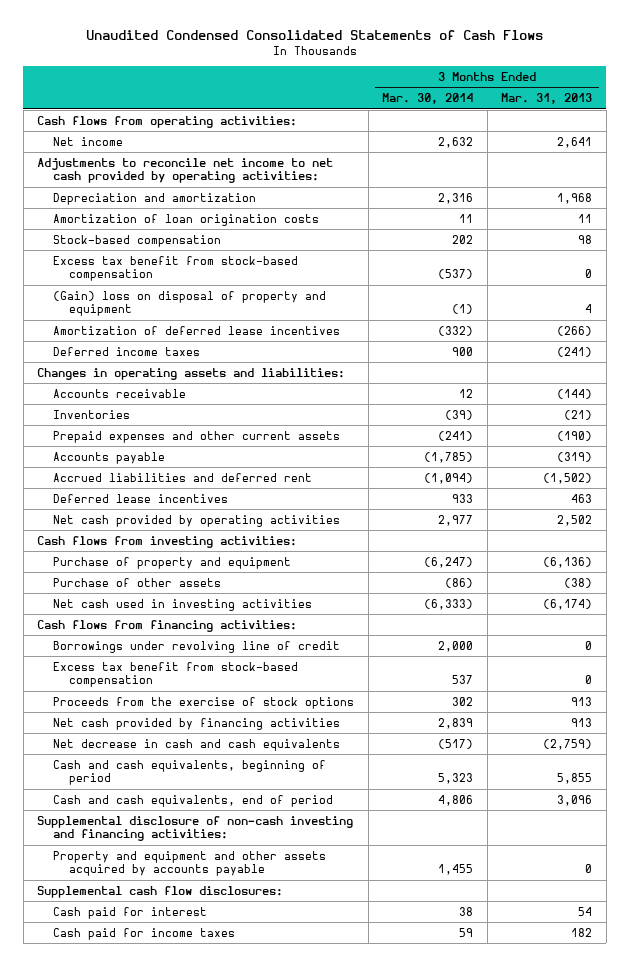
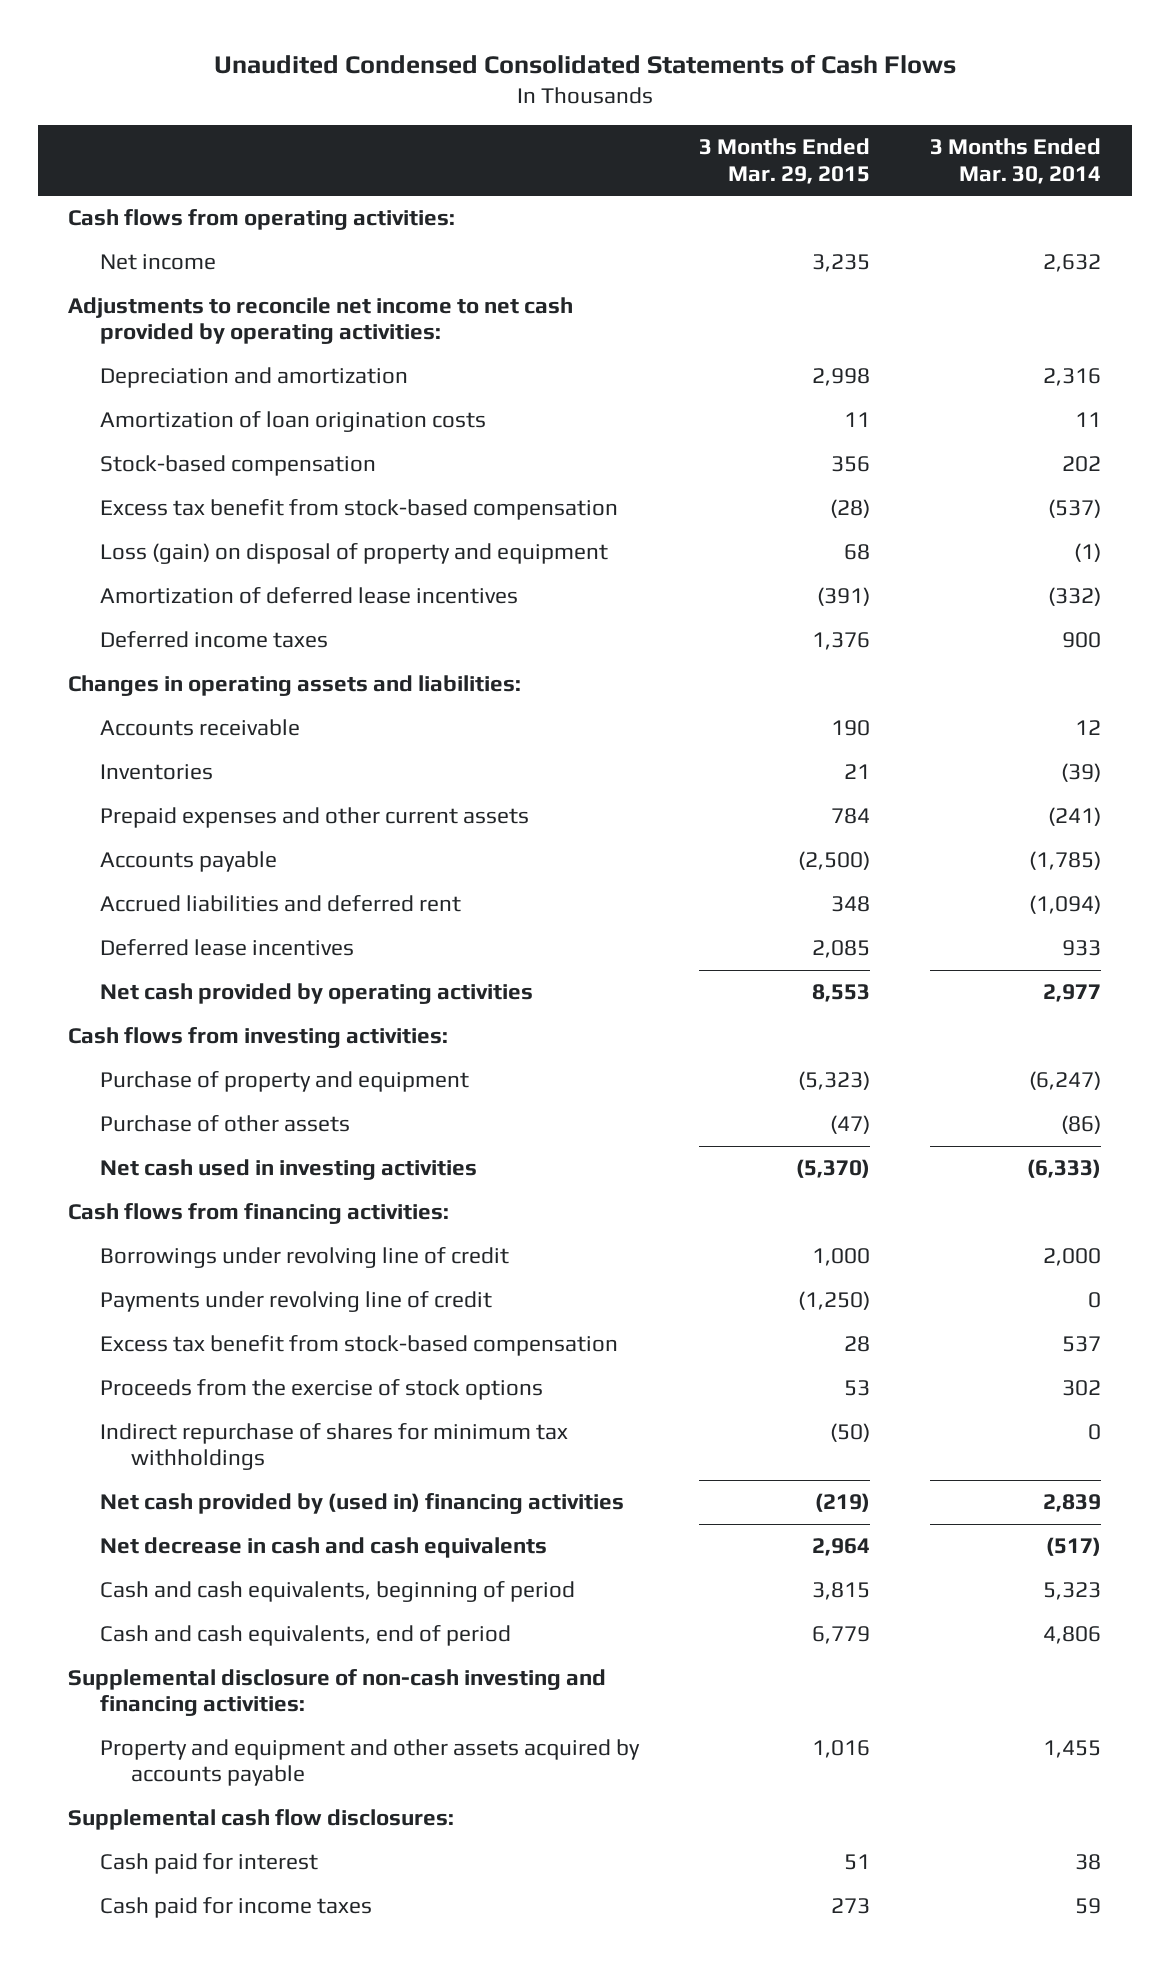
- | 3 Months Ended Mar. 30, 2014 | 3 Months Ended Mar. 31, 2013
+ | 3 Months Ended Mar. 29, 2015 | 3 Months Ended Mar. 30, 2014
- (Gain) loss on disposal of property and equipment | (1) | 4
+ Loss (gain) on disposal of property and equipment | 68 | (1)
+ Payments under revolving line of credit | (1,250) | 0
- Net cash provided by financing activities | 2,839 | 913
+ Indirect repurchase of shares for minimum tax withholdings | (50) | 0
+ Net cash provided by (used in) financing activities | (219) | 2,839

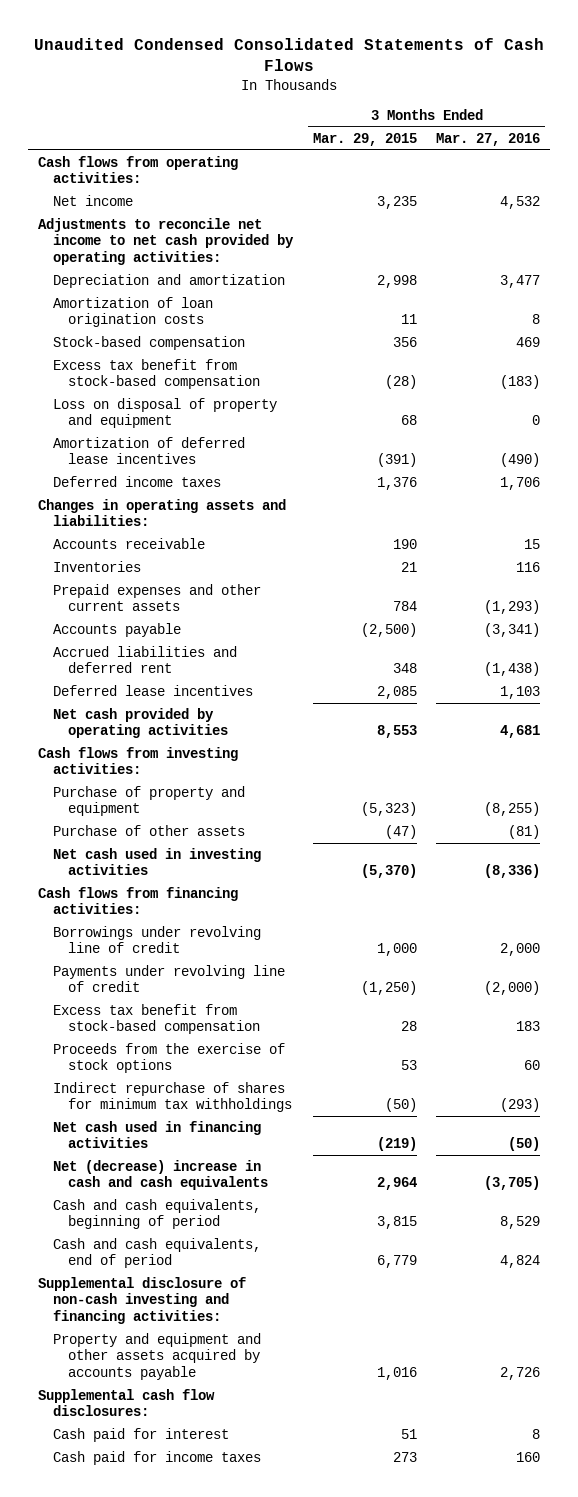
- | 3 Months Ended Mar. 29, 2015 | 3 Months Ended Mar. 30, 2014
+ | 3 Months Ended Mar. 29, 2015 | 3 Months Ended Mar. 27, 2016
- Loss (gain) on disposal of property and equipment | 68 | (1)
+ Loss on disposal of property and equipment | 68 | 0
- Net cash provided by (used in) financing activities | (219) | 2,839
- Net decrease in cash and cash equivalents | 2,964 | (517)
+ Net cash used in financing activities | (219) | (50)
+ Net (decrease) increase in cash and cash equivalents | 2,964 | (3,705)

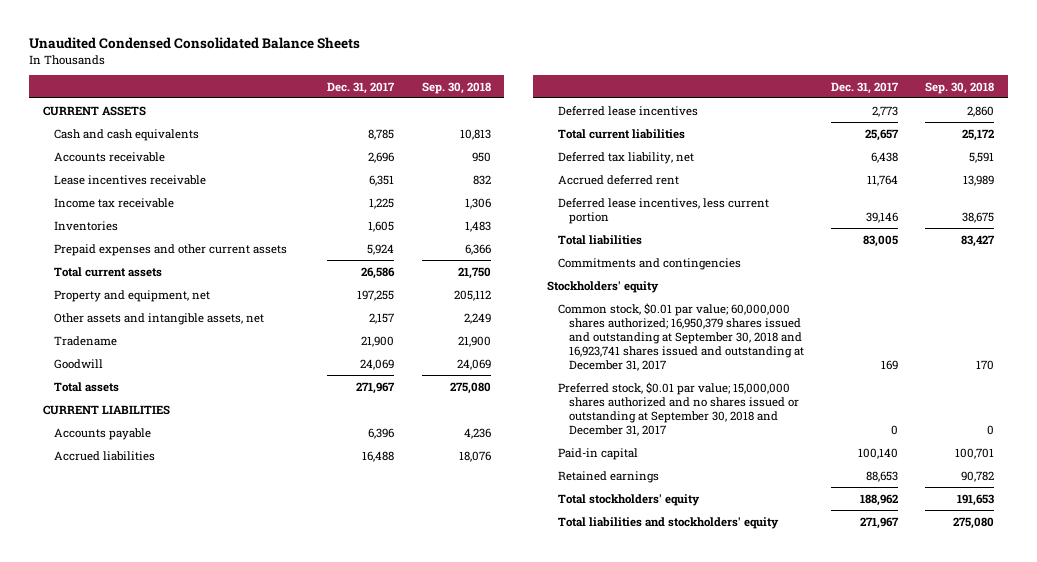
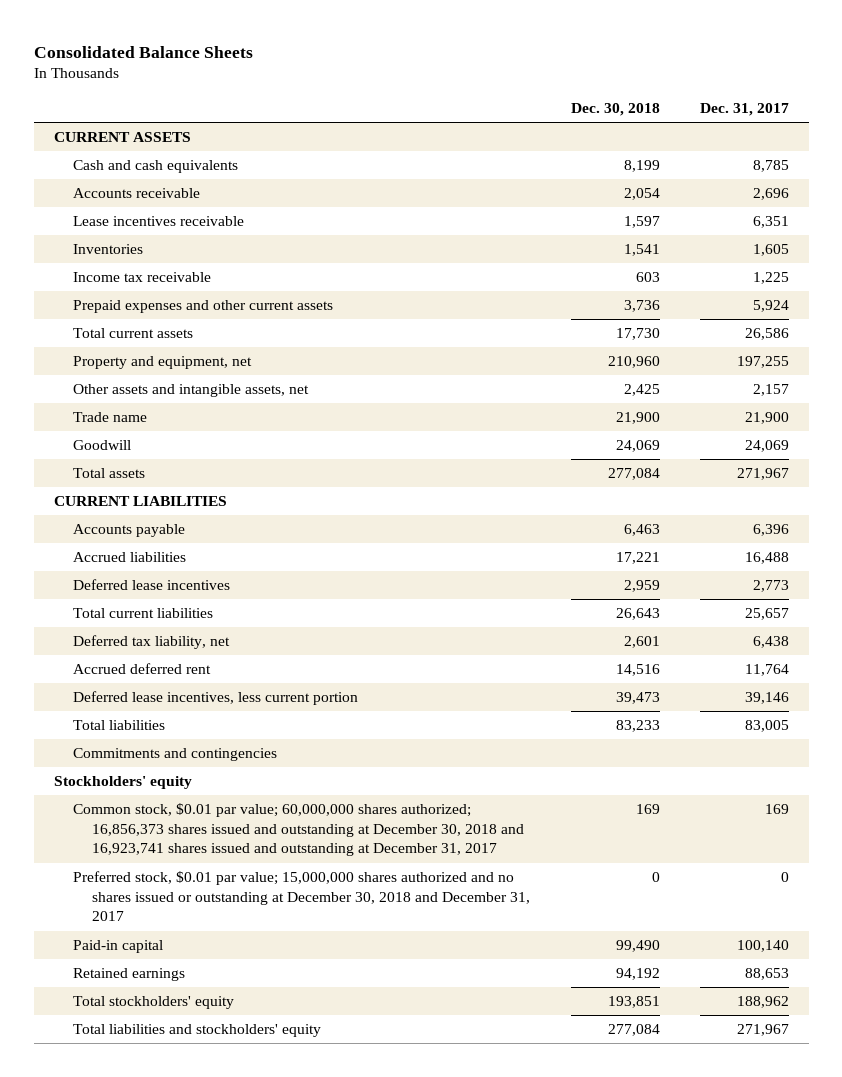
- Unaudited Condensed Consolidated Balance Sheets
+ Consolidated Balance Sheets
- | Dec. 31, 2017 | Sep. 30, 2018
+ | Dec. 30, 2018 | Dec. 31, 2017
moved down: Income tax receivable | 603 | 1,225
- Tradename | 21,900 | 21,900
+ Trade name | 21,900 | 21,900
- Common stock, $0.01 par value; 60,000,000 shares authorized; 16,950,379 shares issued and outstanding at September 30, 2018 and 16,923,741 shares issued and outstanding at December 31, 2017 | 169 | 170
- Preferred stock, $0.01 par value; 15,000,000 shares authorized and no shares issued or outstanding at September 30, 2018 and December 31, 2017 | 0 | 0
+ Common stock, $0.01 par value; 60,000,000 shares authorized; 16,856,373 shares issued and outstanding at December 30, 2018 and 16,923,741 shares issued and outstanding at December 31, 2017 | 169 | 169
+ Preferred stock, $0.01 par value; 15,000,000 shares authorized and no shares issued or outstanding at December 30, 2018 and December 31, 2017 | 0 | 0

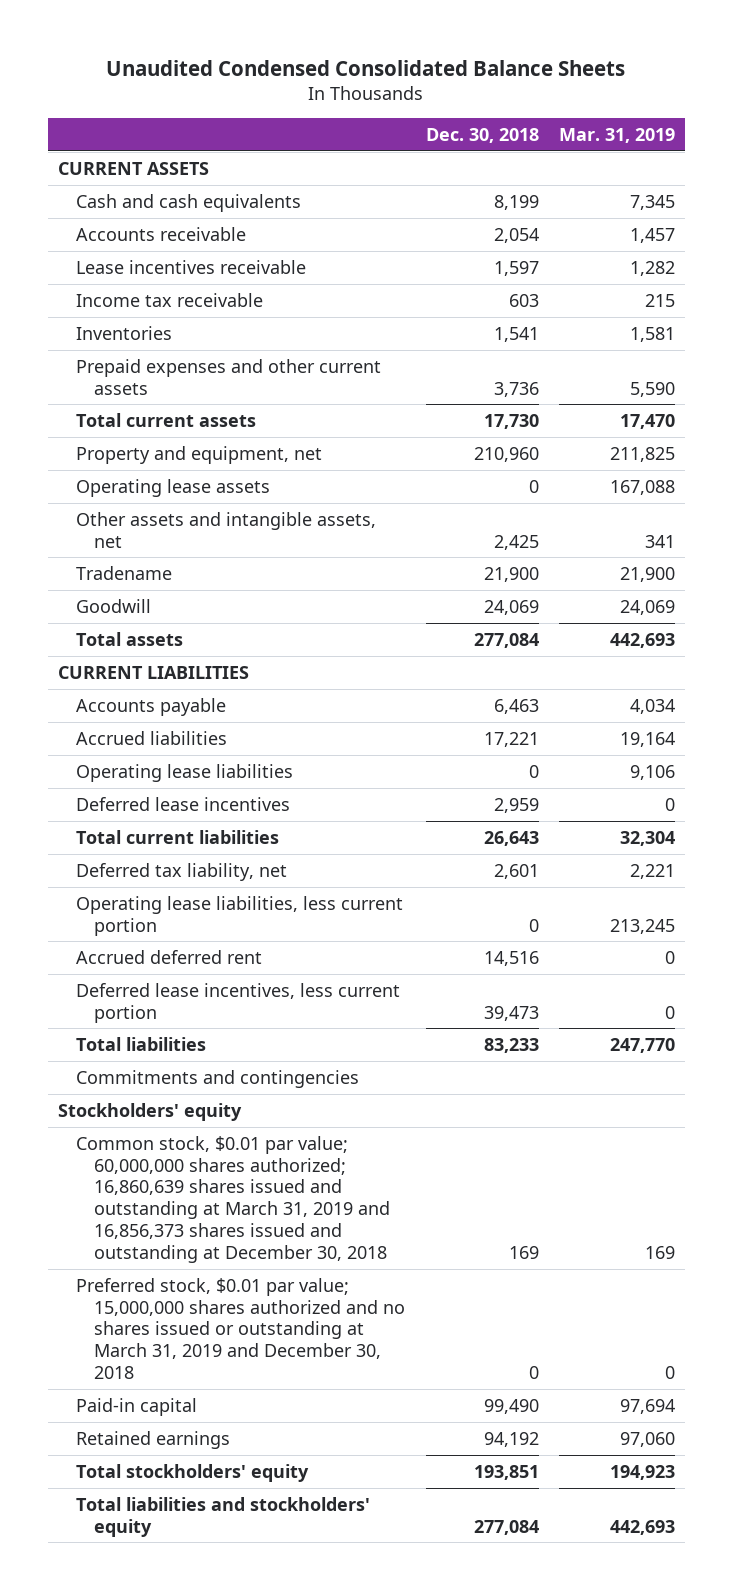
- Consolidated Balance Sheets
+ Unaudited Condensed Consolidated Balance Sheets
- | Dec. 30, 2018 | Dec. 31, 2017
+ | Dec. 30, 2018 | Mar. 31, 2019
moved down: Inventories | 1,541 | 1,581
+ Operating lease assets | 0 | 167,088
- Trade name | 21,900 | 21,900
+ Tradename | 21,900 | 21,900
+ Operating lease liabilities | 0 | 9,106
+ Operating lease liabilities, less current portion | 0 | 213,245
- Common stock, $0.01 par value; 60,000,000 shares authorized; 16,856,373 shares issued and outstanding at December 30, 2018 and 16,923,741 shares issued and outstanding at December 31, 2017 | 169 | 169
- Preferred stock, $0.01 par value; 15,000,000 shares authorized and no shares issued or outstanding at December 30, 2018 and December 31, 2017 | 0 | 0
+ Common stock, $0.01 par value; 60,000,000 shares authorized; 16,860,639 shares issued and outstanding at March 31, 2019 and 16,856,373 shares issued and outstanding at December 30, 2018 | 169 | 169
+ Preferred stock, $0.01 par value; 15,000,000 shares authorized and no shares issued or outstanding at March 31, 2019 and December 30, 2018 | 0 | 0

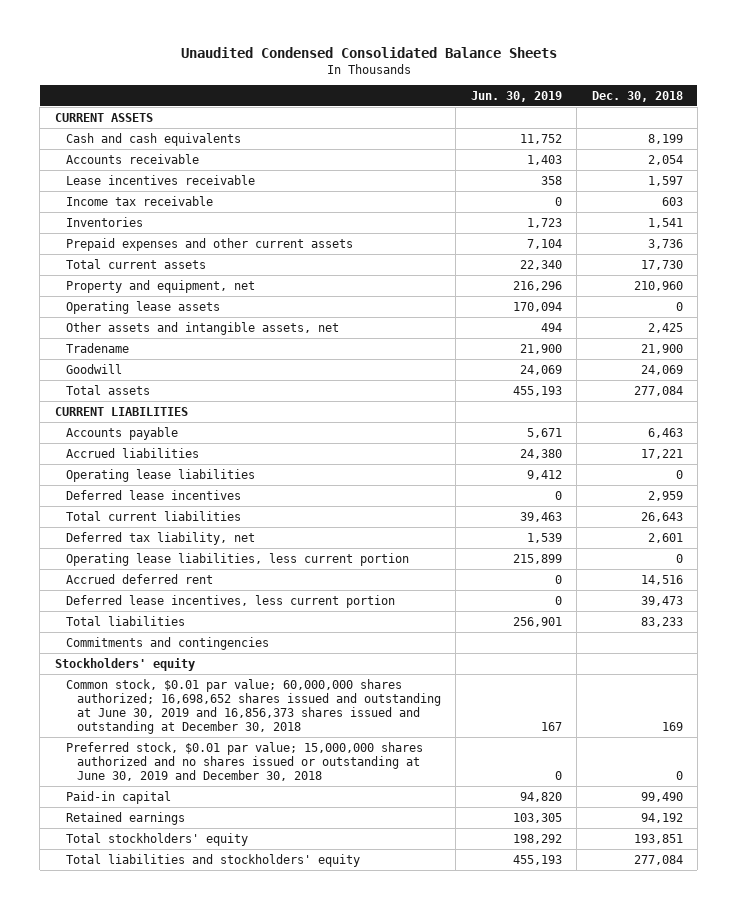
- | Dec. 30, 2018 | Mar. 31, 2019
+ | Jun. 30, 2019 | Dec. 30, 2018
- Common stock, $0.01 par value; 60,000,000 shares authorized; 16,860,639 shares issued and outstanding at March 31, 2019 and 16,856,373 shares issued and outstanding at December 30, 2018 | 169 | 169
- Preferred stock, $0.01 par value; 15,000,000 shares authorized and no shares issued or outstanding at March 31, 2019 and December 30, 2018 | 0 | 0
+ Common stock, $0.01 par value; 60,000,000 shares authorized; 16,698,652 shares issued and outstanding at June 30, 2019 and 16,856,373 shares issued and outstanding at December 30, 2018 | 167 | 169
+ Preferred stock, $0.01 par value; 15,000,000 shares authorized and no shares issued or outstanding at June 30, 2019 and December 30, 2018 | 0 | 0

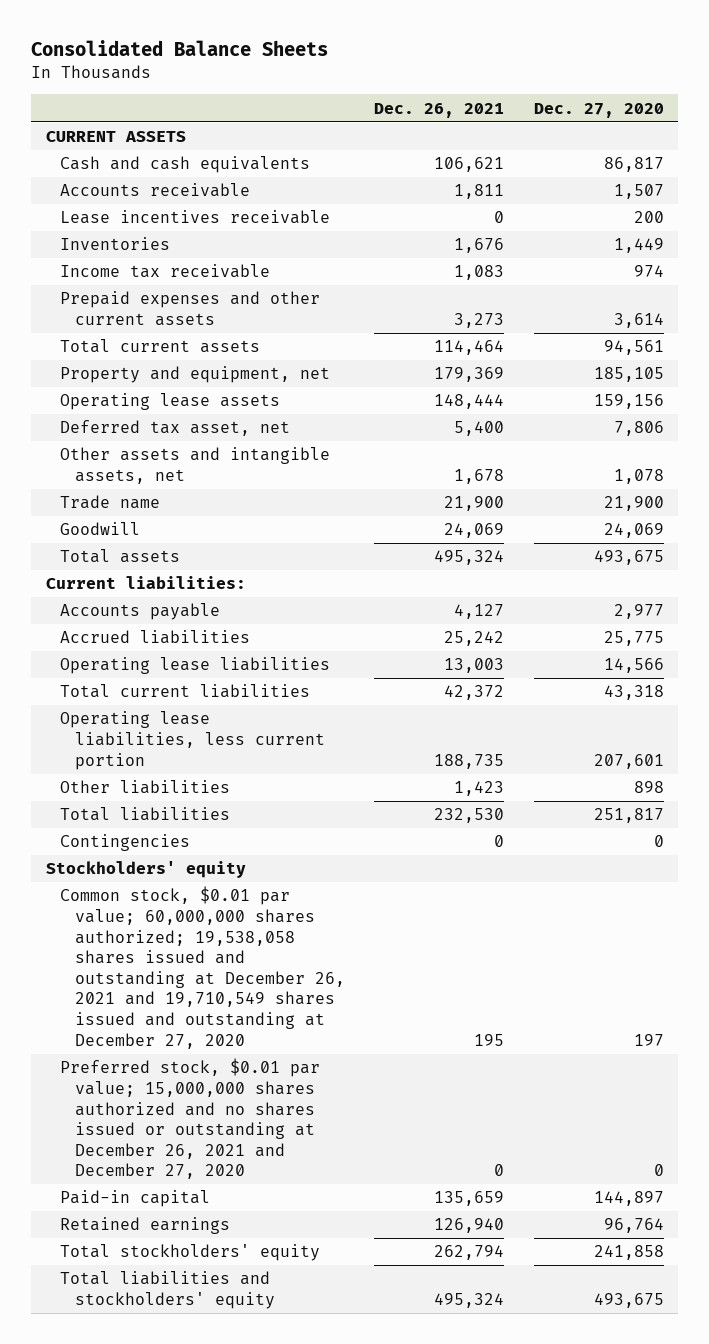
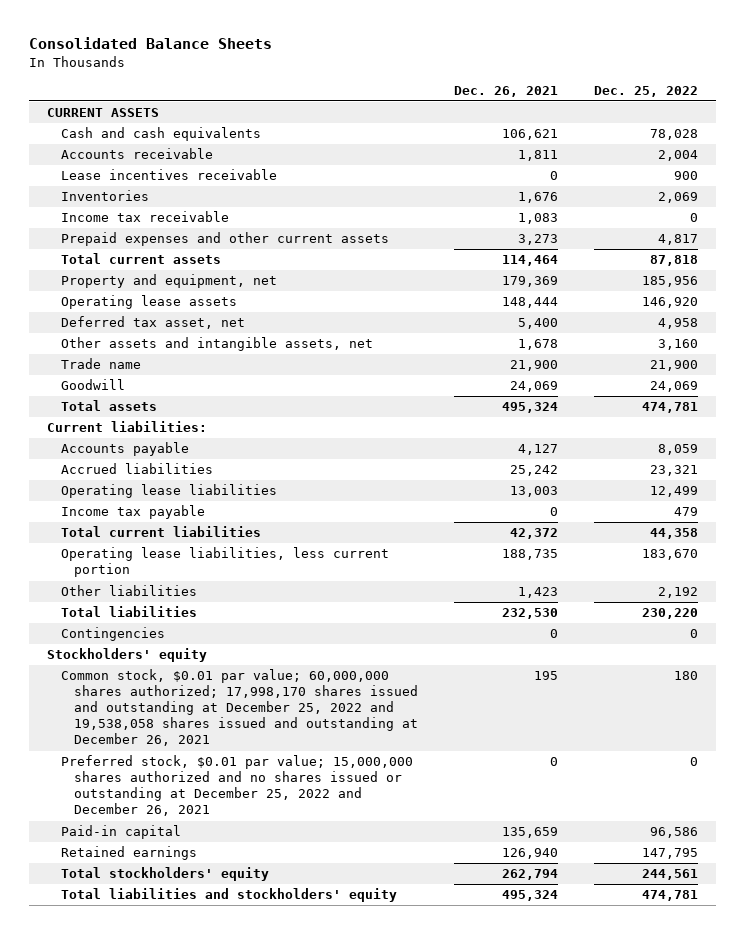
- | Dec. 26, 2021 | Dec. 27, 2020
+ | Dec. 26, 2021 | Dec. 25, 2022
+ Income tax payable | 0 | 479
- Common stock, $0.01 par value; 60,000,000 shares authorized; 19,538,058 shares issued and outstanding at December 26, 2021 and 19,710,549 shares issued and outstanding at December 27, 2020 | 195 | 197
- Preferred stock, $0.01 par value; 15,000,000 shares authorized and no shares issued or outstanding at December 26, 2021 and December 27, 2020 | 0 | 0
+ Common stock, $0.01 par value; 60,000,000 shares authorized; 17,998,170 shares issued and outstanding at December 25, 2022 and 19,538,058 shares issued and outstanding at December 26, 2021 | 195 | 180
+ Preferred stock, $0.01 par value; 15,000,000 shares authorized and no shares issued or outstanding at December 25, 2022 and December 26, 2021 | 0 | 0

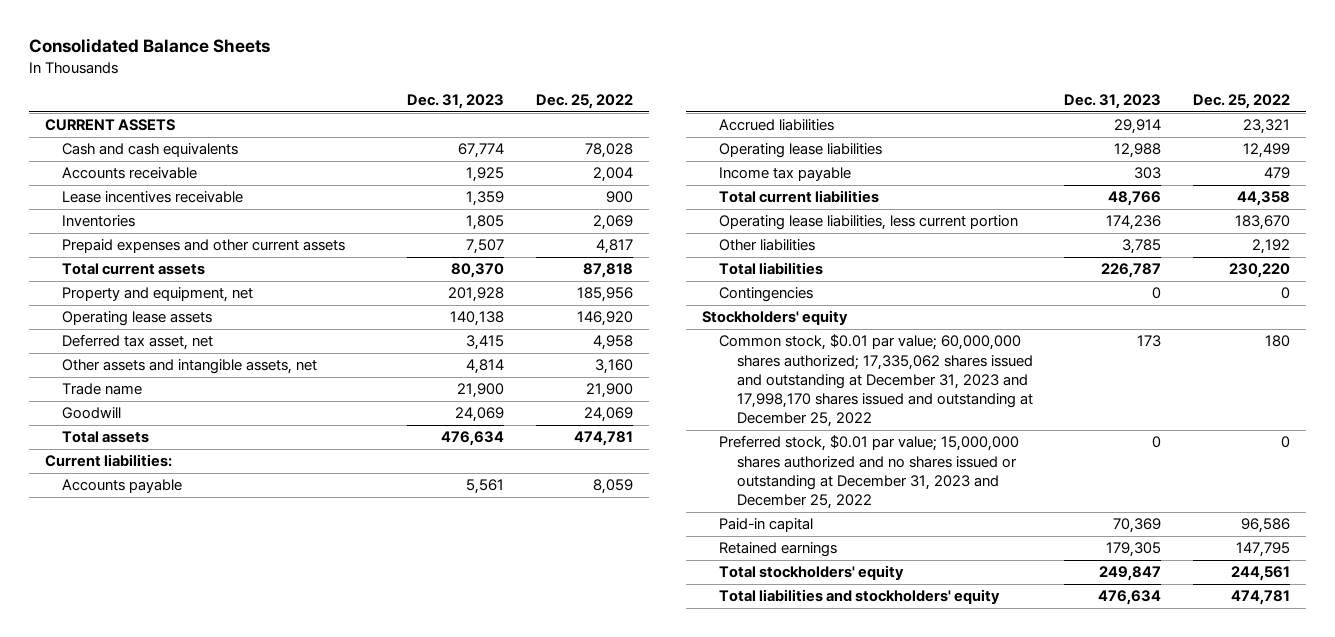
- | Dec. 26, 2021 | Dec. 25, 2022
+ | Dec. 31, 2023 | Dec. 25, 2022
- Income tax receivable | 1,083 | 0
- Common stock, $0.01 par value; 60,000,000 shares authorized; 17,998,170 shares issued and outstanding at December 25, 2022 and 19,538,058 shares issued and outstanding at December 26, 2021 | 195 | 180
- Preferred stock, $0.01 par value; 15,000,000 shares authorized and no shares issued or outstanding at December 25, 2022 and December 26, 2021 | 0 | 0
+ Common stock, $0.01 par value; 60,000,000 shares authorized; 17,335,062 shares issued and outstanding at December 31, 2023 and 17,998,170 shares issued and outstanding at December 25, 2022 | 173 | 180
+ Preferred stock, $0.01 par value; 15,000,000 shares authorized and no shares issued or outstanding at December 31, 2023 and December 25, 2022 | 0 | 0

